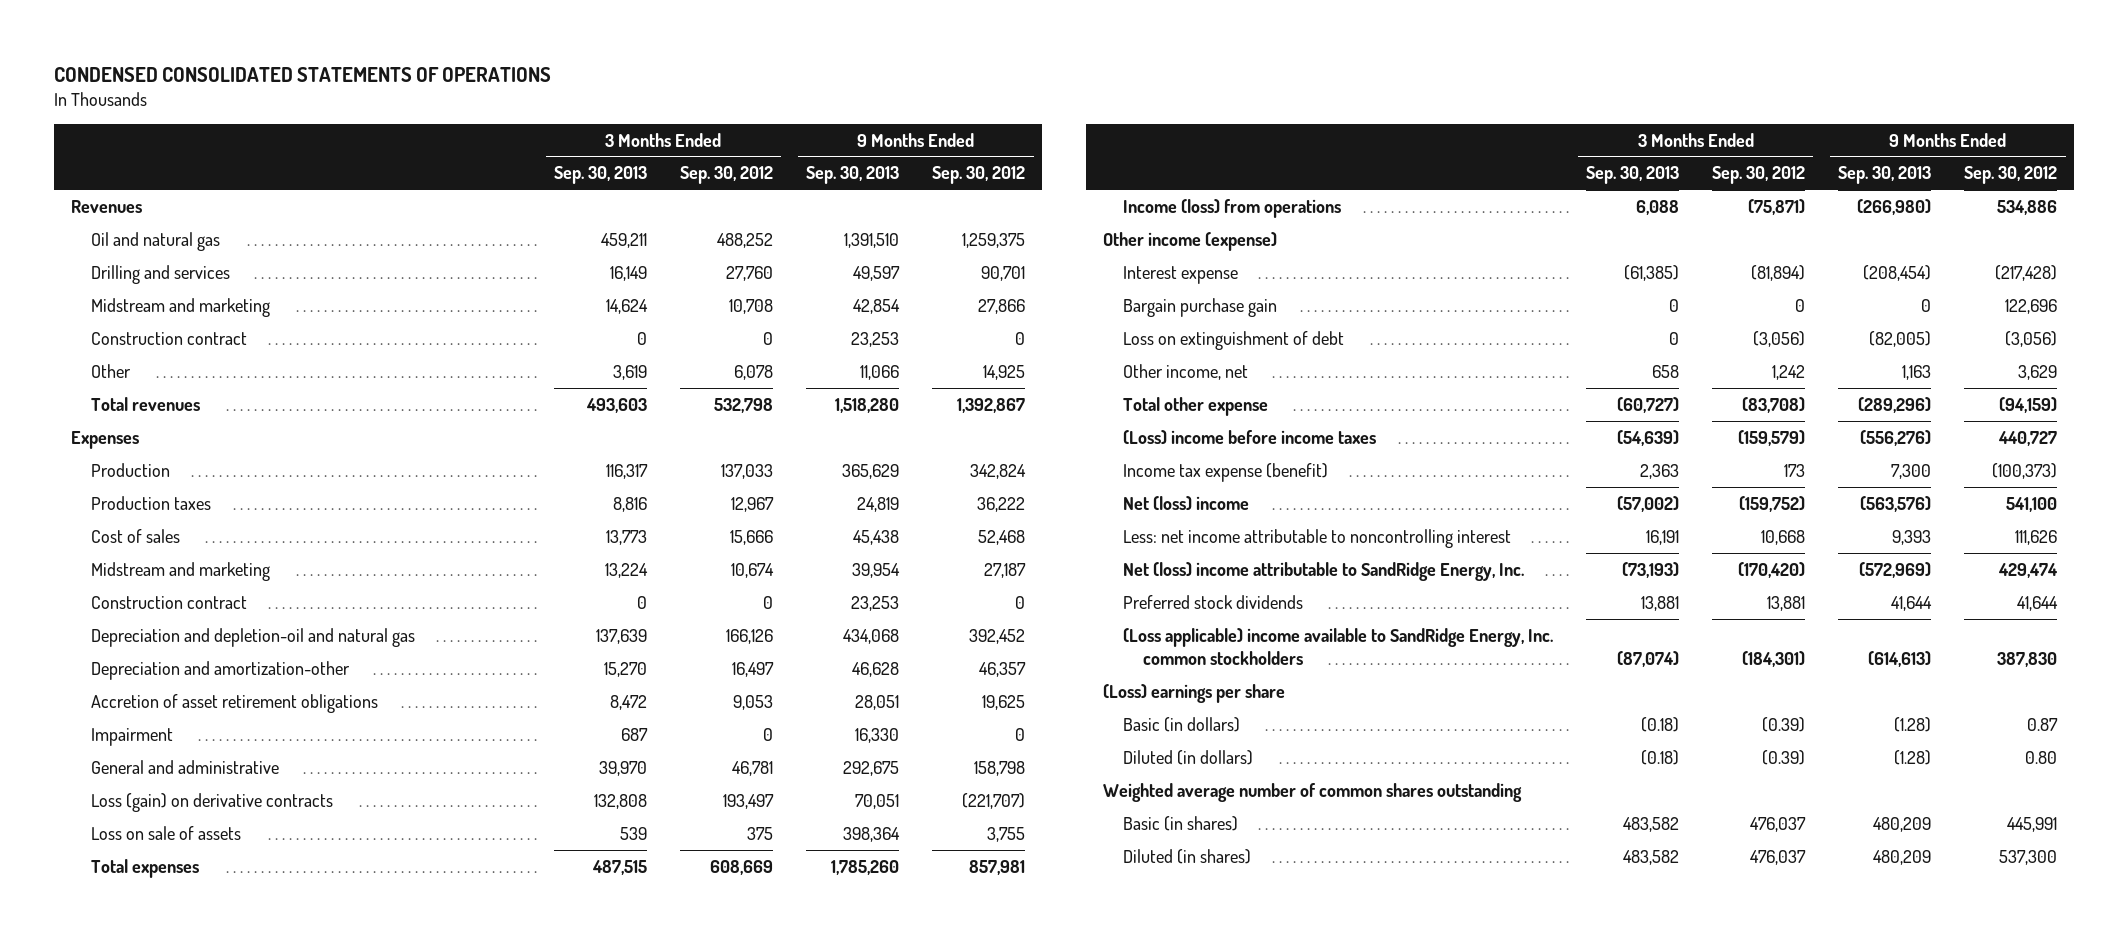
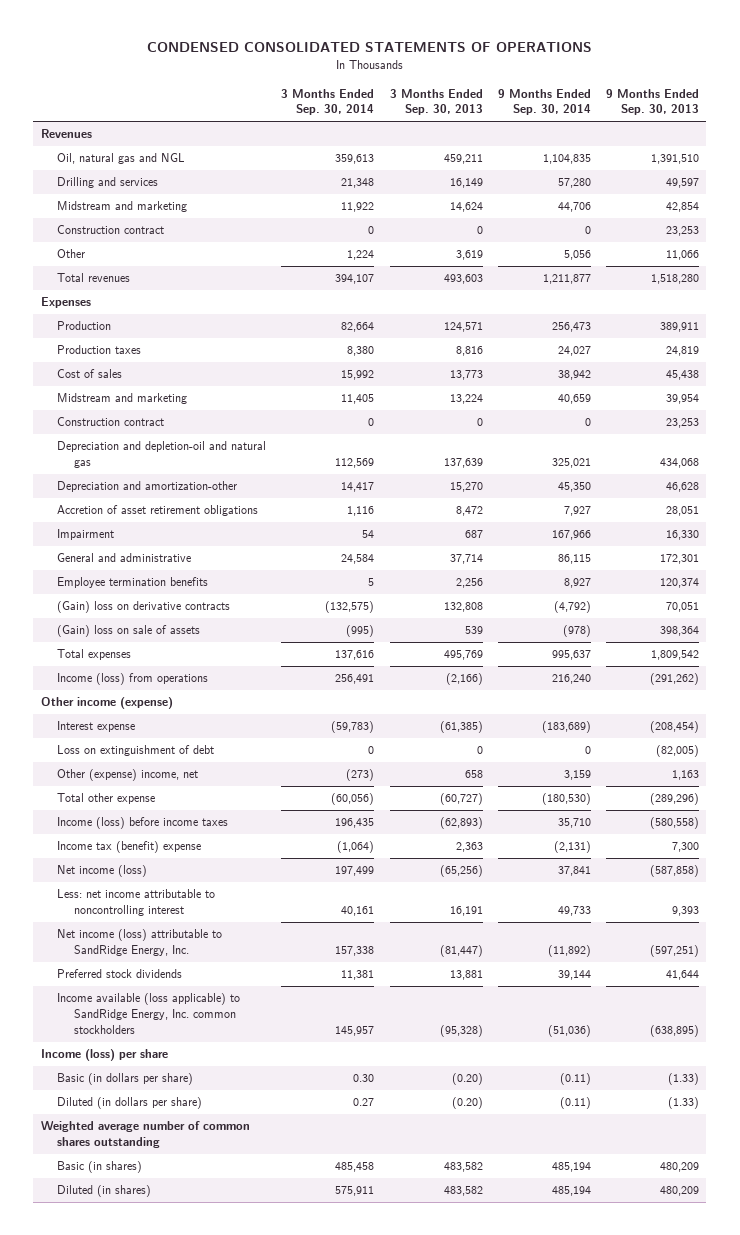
- | 3 Months Ended Sep. 30, 2013 | 3 Months Ended Sep. 30, 2012 | 9 Months Ended Sep. 30, 2013 | 9 Months Ended Sep. 30, 2012
+ | 3 Months Ended Sep. 30, 2014 | 3 Months Ended Sep. 30, 2013 | 9 Months Ended Sep. 30, 2014 | 9 Months Ended Sep. 30, 2013
- Oil and natural gas | 459,211 | 488,252 | 1,391,510 | 1,259,375
+ Oil, natural gas and NGL | 359,613 | 459,211 | 1,104,835 | 1,391,510
- Production | 116,317 | 137,033 | 365,629 | 342,824
+ Production | 82,664 | 124,571 | 256,473 | 389,911
- General and administrative | 39,970 | 46,781 | 292,675 | 158,798
- Loss (gain) on derivative contracts | 132,808 | 193,497 | 70,051 | (221,707)
- Loss on sale of assets | 539 | 375 | 398,364 | 3,755
- Total expenses | 487,515 | 608,669 | 1,785,260 | 857,981
- Income (loss) from operations | 6,088 | (75,871) | (266,980) | 534,886
+ General and administrative | 24,584 | 37,714 | 86,115 | 172,301
+ Employee termination benefits | 5 | 2,256 | 8,927 | 120,374
+ (Gain) loss on derivative contracts | (132,575) | 132,808 | (4,792) | 70,051
+ (Gain) loss on sale of assets | (995) | 539 | (978) | 398,364
+ Total expenses | 137,616 | 495,769 | 995,637 | 1,809,542
+ Income (loss) from operations | 256,491 | (2,166) | 216,240 | (291,262)
- Bargain purchase gain | 0 | 0 | 0 | 122,696
- Other income, net | 658 | 1,242 | 1,163 | 3,629
+ Other (expense) income, net | (273) | 658 | 3,159 | 1,163
- (Loss) income before income taxes | (54,639) | (159,579) | (556,276) | 440,727
- Income tax expense (benefit) | 2,363 | 173 | 7,300 | (100,373)
- Net (loss) income | (57,002) | (159,752) | (563,576) | 541,100
+ Income (loss) before income taxes | 196,435 | (62,893) | 35,710 | (580,558)
+ Income tax (benefit) expense | (1,064) | 2,363 | (2,131) | 7,300
+ Net income (loss) | 197,499 | (65,256) | 37,841 | (587,858)
- Net (loss) income attributable to SandRidge Energy, Inc. | (73,193) | (170,420) | (572,969) | 429,474
+ Net income (loss) attributable to SandRidge Energy, Inc. | 157,338 | (81,447) | (11,892) | (597,251)
- (Loss applicable) income available to SandRidge Energy, Inc. common stockholders | (87,074) | (184,301) | (614,613) | 387,830
- (Loss) earnings per share
- Basic (in dollars) | (0.18) | (0.39) | (1.28) | 0.87
- Diluted (in dollars) | (0.18) | (0.39) | (1.28) | 0.80
+ Income available (loss applicable) to SandRidge Energy, Inc. common stockholders | 145,957 | (95,328) | (51,036) | (638,895)
+ Income (loss) per share
+ Basic (in dollars per share) | 0.30 | (0.20) | (0.11) | (1.33)
+ Diluted (in dollars per share) | 0.27 | (0.20) | (0.11) | (1.33)

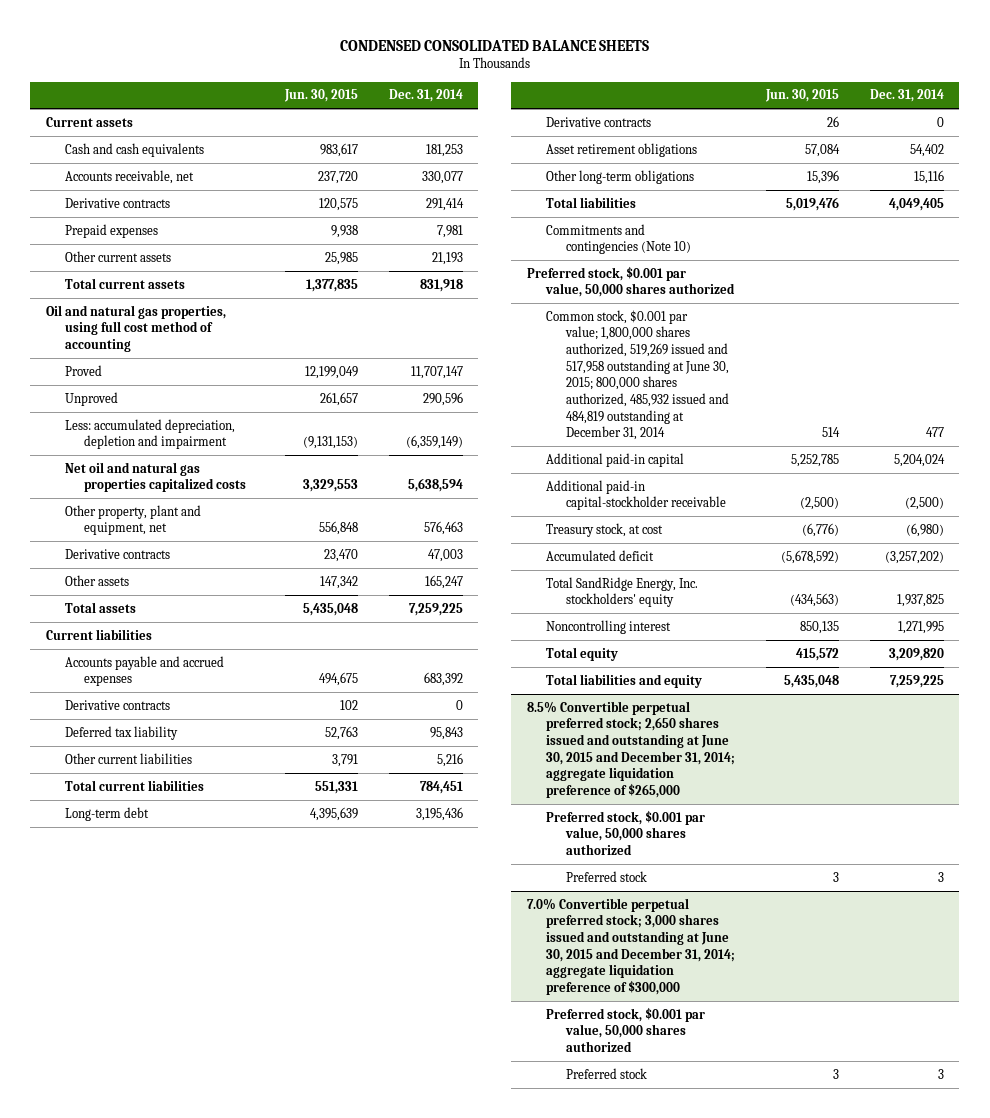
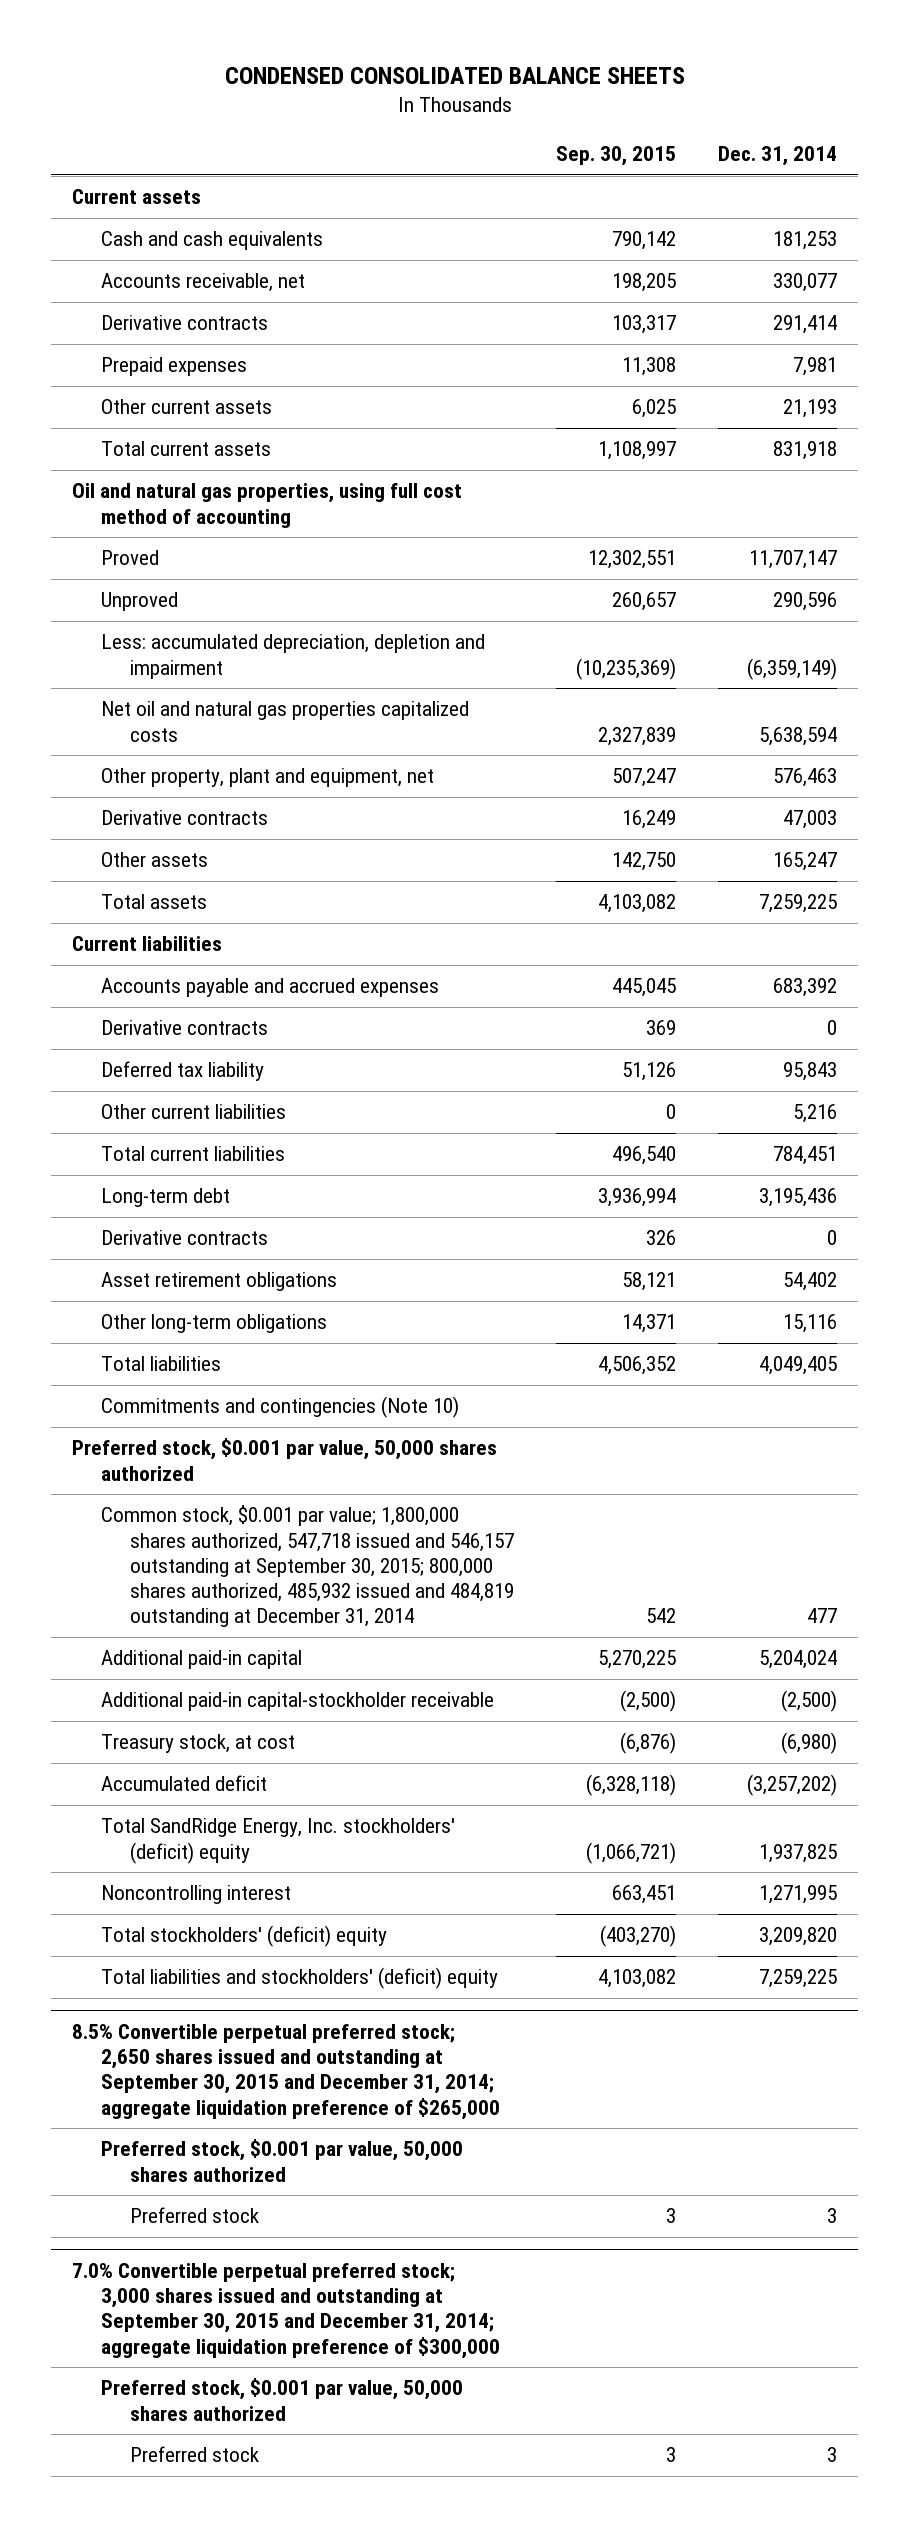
- | Jun. 30, 2015 | Dec. 31, 2014
+ | Sep. 30, 2015 | Dec. 31, 2014
- Common stock, $0.001 par value; 1,800,000 shares authorized, 519,269 issued and 517,958 outstanding at June 30, 2015; 800,000 shares authorized, 485,932 issued and 484,819 outstanding at December 31, 2014 | 514 | 477
+ Common stock, $0.001 par value; 1,800,000 shares authorized, 547,718 issued and 546,157 outstanding at September 30, 2015; 800,000 shares authorized, 485,932 issued and 484,819 outstanding at December 31, 2014 | 542 | 477
- Total SandRidge Energy, Inc. stockholders' equity | (434,563) | 1,937,825
+ Total SandRidge Energy, Inc. stockholders' (deficit) equity | (1,066,721) | 1,937,825
- Total equity | 415,572 | 3,209,820
- Total liabilities and equity | 5,435,048 | 7,259,225
- 8.5% Convertible perpetual preferred stock; 2,650 shares issued and outstanding at June 30, 2015 and December 31, 2014; aggregate liquidation preference of $265,000
+ Total stockholders' (deficit) equity | (403,270) | 3,209,820
+ Total liabilities and stockholders' (deficit) equity | 4,103,082 | 7,259,225
+ 8.5% Convertible perpetual preferred stock; 2,650 shares issued and outstanding at September 30, 2015 and December 31, 2014; aggregate liquidation preference of $265,000
- 7.0% Convertible perpetual preferred stock; 3,000 shares issued and outstanding at June 30, 2015 and December 31, 2014; aggregate liquidation preference of $300,000
+ 7.0% Convertible perpetual preferred stock; 3,000 shares issued and outstanding at September 30, 2015 and December 31, 2014; aggregate liquidation preference of $300,000

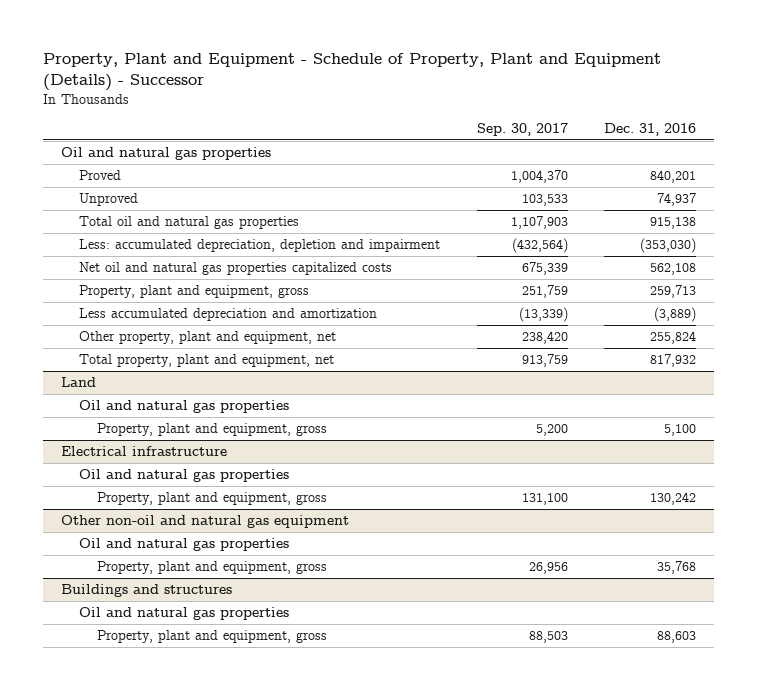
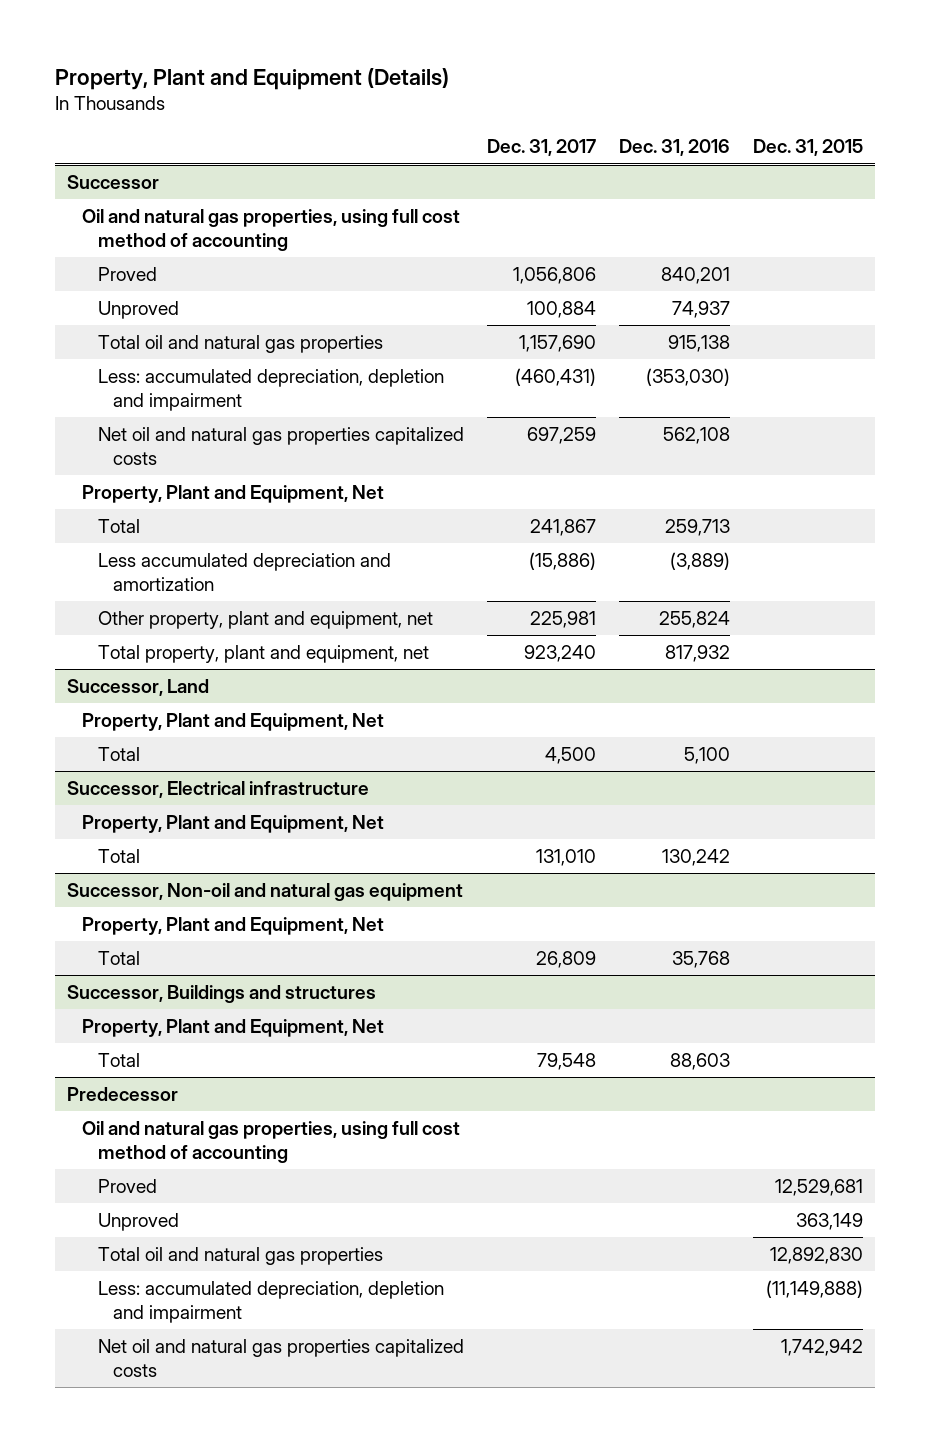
- Property, Plant and Equipment - Schedule of Property, Plant and Equipment (Details) - Successor
+ Property, Plant and Equipment (Details)
- | Sep. 30, 2017 | Dec. 31, 2016
+ | Dec. 31, 2017 | Dec. 31, 2016 | Dec. 31, 2015
- Oil and natural gas properties
+ Successor
+ Oil and natural gas properties, using full cost method of accounting
- Property, plant and equipment, gross | 251,759 | 259,713
+ Property, Plant and Equipment, Net
+ Total | 241,867 | 259,713 |
- Land
- Oil and natural gas properties
- Property, plant and equipment, gross | 5,200 | 5,100
- Electrical infrastructure
- Oil and natural gas properties
- Property, plant and equipment, gross | 131,100 | 130,242
- Other non-oil and natural gas equipment
- Oil and natural gas properties
- Property, plant and equipment, gross | 26,956 | 35,768
- Buildings and structures
- Oil and natural gas properties
- Property, plant and equipment, gross | 88,503 | 88,603
+ Successor, Land
+ Property, Plant and Equipment, Net
+ Total | 4,500 | 5,100 |
+ Successor, Electrical infrastructure
+ Property, Plant and Equipment, Net
+ Total | 131,010 | 130,242 |
+ Successor, Non-oil and natural gas equipment
+ Property, Plant and Equipment, Net
+ Total | 26,809 | 35,768 |
+ Successor, Buildings and structures
+ Property, Plant and Equipment, Net
+ Total | 79,548 | 88,603 |
+ Predecessor
+ Oil and natural gas properties, using full cost method of accounting
+ Proved | | | 12,529,681
+ Unproved | | | 363,149
+ Total oil and natural gas properties | | | 12,892,830
+ Less: accumulated depreciation, depletion and impairment | | | (11,149,888)
+ Net oil and natural gas properties capitalized costs | | | 1,742,942

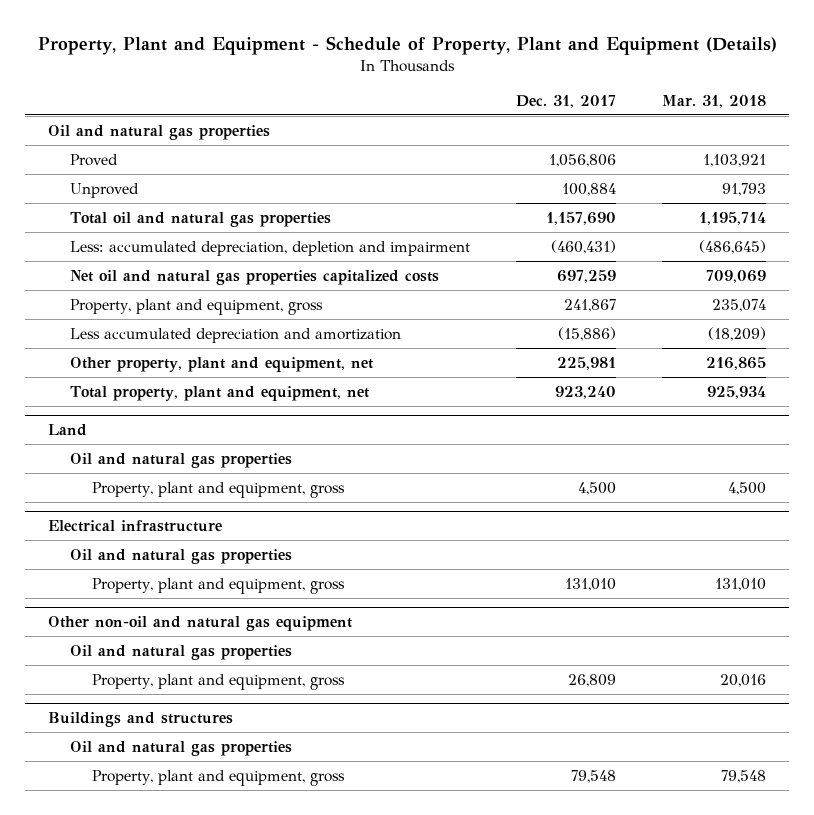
- Property, Plant and Equipment (Details)
+ Property, Plant and Equipment - Schedule of Property, Plant and Equipment (Details)
- | Dec. 31, 2017 | Dec. 31, 2016 | Dec. 31, 2015
+ | Dec. 31, 2017 | Mar. 31, 2018
- Successor
- Oil and natural gas properties, using full cost method of accounting
+ Oil and natural gas properties
- Property, Plant and Equipment, Net
- Total | 241,867 | 259,713 |
+ Property, plant and equipment, gross | 241,867 | 235,074
- Successor, Land
- Property, Plant and Equipment, Net
- Total | 4,500 | 5,100 |
- Successor, Electrical infrastructure
- Property, Plant and Equipment, Net
- Total | 131,010 | 130,242 |
- Successor, Non-oil and natural gas equipment
- Property, Plant and Equipment, Net
- Total | 26,809 | 35,768 |
- Successor, Buildings and structures
- Property, Plant and Equipment, Net
- Total | 79,548 | 88,603 |
- Predecessor
- Oil and natural gas properties, using full cost method of accounting
- Proved | | | 12,529,681
- Unproved | | | 363,149
- Total oil and natural gas properties | | | 12,892,830
- Less: accumulated depreciation, depletion and impairment | | | (11,149,888)
- Net oil and natural gas properties capitalized costs | | | 1,742,942
+ Land
+ Oil and natural gas properties
+ Property, plant and equipment, gross | 4,500 | 4,500
+ Electrical infrastructure
+ Oil and natural gas properties
+ Property, plant and equipment, gross | 131,010 | 131,010
+ Other non-oil and natural gas equipment
+ Oil and natural gas properties
+ Property, plant and equipment, gross | 26,809 | 20,016
+ Buildings and structures
+ Oil and natural gas properties
+ Property, plant and equipment, gross | 79,548 | 79,548

